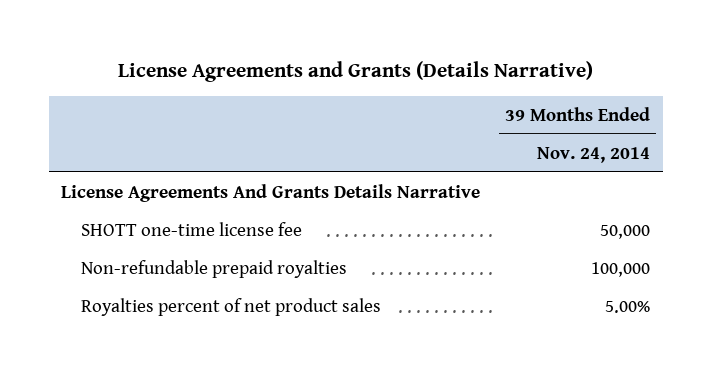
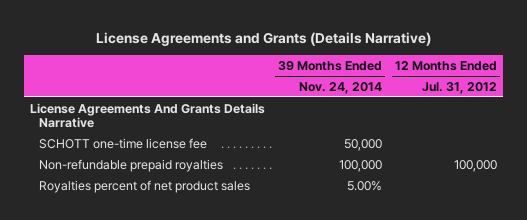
- | 39 Months Ended Nov. 24, 2014
+ | 39 Months Ended Nov. 24, 2014 | 12 Months Ended Jul. 31, 2012
- SHOTT one-time license fee | 50,000
+ SCHOTT one-time license fee | 50,000 |

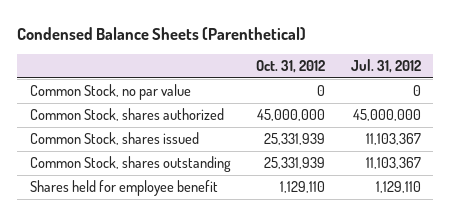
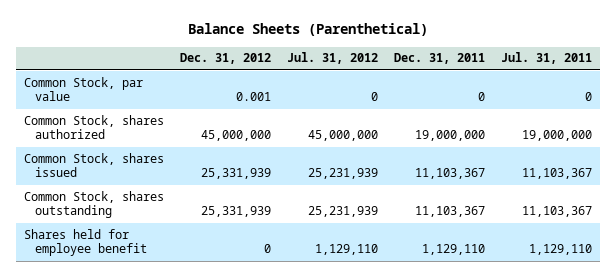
- Condensed Balance Sheets (Parenthetical)
+ Balance Sheets (Parenthetical)
- | Oct. 31, 2012 | Jul. 31, 2012
+ | Dec. 31, 2012 | Jul. 31, 2012 | Dec. 31, 2011 | Jul. 31, 2011
- Common Stock, no par value | 0 | 0
+ Common Stock, par value | 0.001 | 0 | 0 | 0
- Common Stock, shares issued | 25,331,939 | 11,103,367
- Common Stock, shares outstanding | 25,331,939 | 11,103,367
+ Common Stock, shares issued | 25,331,939 | 25,231,939 | 11,103,367 | 11,103,367
+ Common Stock, shares outstanding | 25,331,939 | 25,231,939 | 11,103,367 | 11,103,367

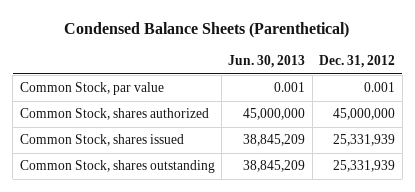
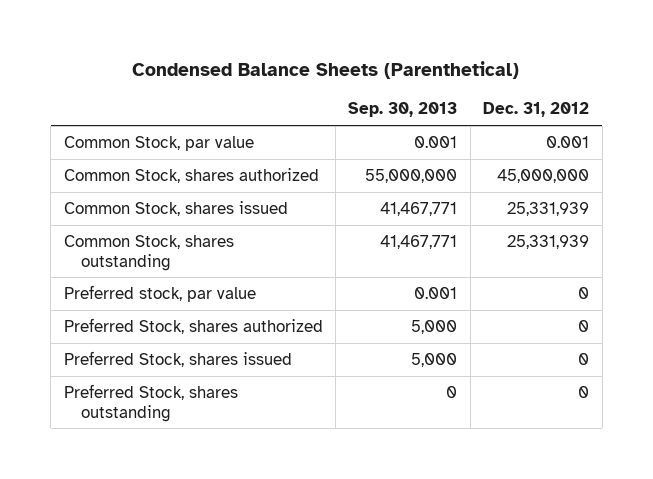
- | Jun. 30, 2013 | Dec. 31, 2012
+ | Sep. 30, 2013 | Dec. 31, 2012
+ Preferred stock, par value | 0.001 | 0
+ Preferred Stock, shares authorized | 5,000 | 0
+ Preferred Stock, shares issued | 5,000 | 0
+ Preferred Stock, shares outstanding | 0 | 0

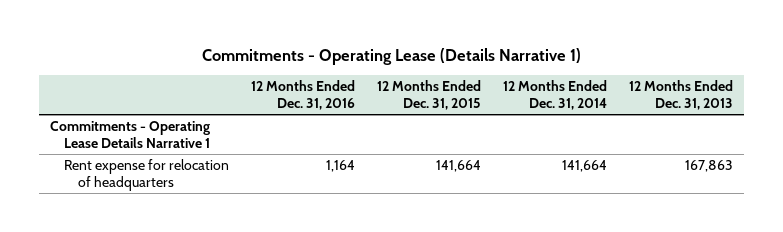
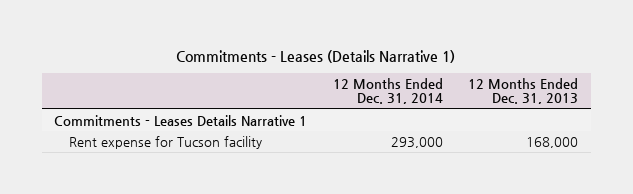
- Commitments - Operating Lease (Details Narrative 1)
+ Commitments - Leases (Details Narrative 1)
- | 12 Months Ended Dec. 31, 2016 | 12 Months Ended Dec. 31, 2015 | 12 Months Ended Dec. 31, 2014 | 12 Months Ended Dec. 31, 2013
+ | 12 Months Ended Dec. 31, 2014 | 12 Months Ended Dec. 31, 2013
- Commitments - Operating Lease Details Narrative 1
- Rent expense for relocation of headquarters | 1,164 | 141,664 | 141,664 | 167,863
+ Commitments - Leases Details Narrative 1
+ Rent expense for Tucson facility | 293,000 | 168,000

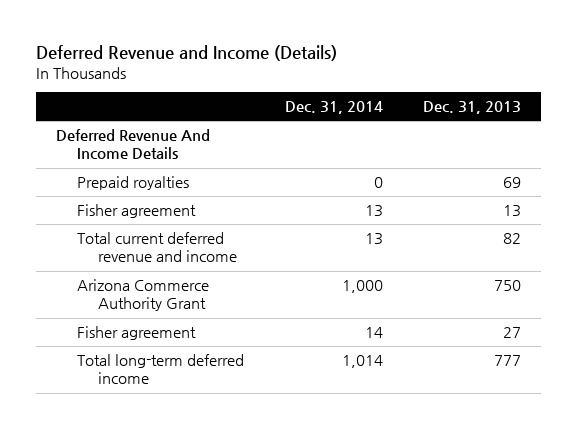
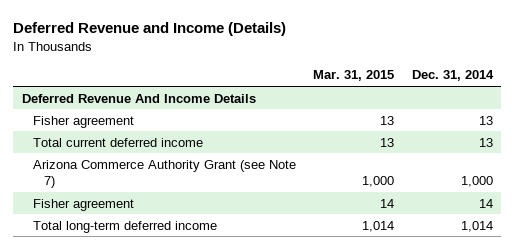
- | Dec. 31, 2014 | Dec. 31, 2013
+ | Mar. 31, 2015 | Dec. 31, 2014
- Prepaid royalties | 0 | 69
- Total current deferred revenue and income | 13 | 82
- Arizona Commerce Authority Grant | 1,000 | 750
+ Total current deferred income | 13 | 13
+ Arizona Commerce Authority Grant (see Note 7) | 1,000 | 1,000

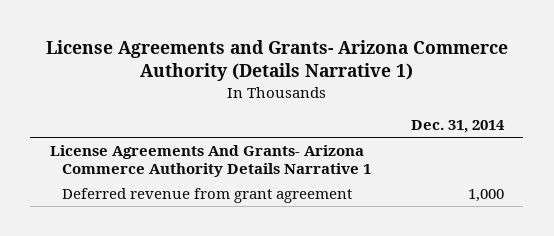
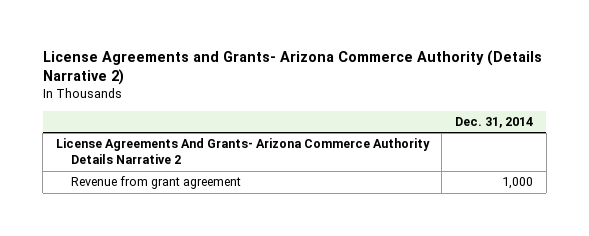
- License Agreements and Grants- Arizona Commerce Authority (Details Narrative 1)
+ License Agreements and Grants- Arizona Commerce Authority (Details Narrative 2)
- License Agreements And Grants- Arizona Commerce Authority Details Narrative 1
- Deferred revenue from grant agreement | 1,000
+ License Agreements And Grants- Arizona Commerce Authority Details Narrative 2
+ Revenue from grant agreement | 1,000

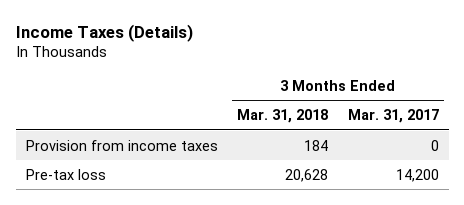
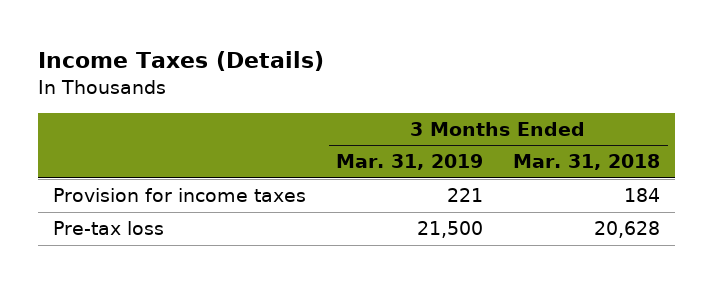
- | 3 Months Ended Mar. 31, 2018 | 3 Months Ended Mar. 31, 2017
+ | 3 Months Ended Mar. 31, 2019 | 3 Months Ended Mar. 31, 2018
- Provision from income taxes | 184 | 0
+ Provision for income taxes | 221 | 184

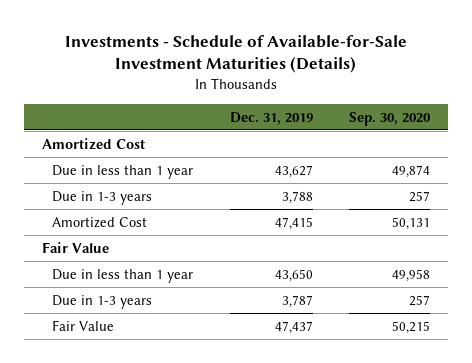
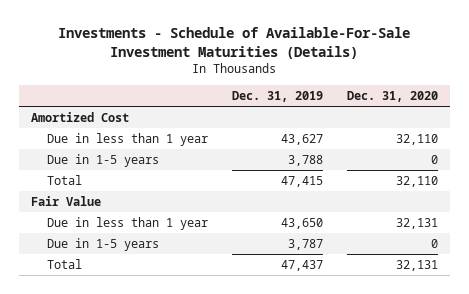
- Investments - Schedule of Available-for-Sale Investment Maturities (Details)
+ Investments - Schedule of Available-For-Sale Investment Maturities (Details)
- | Dec. 31, 2019 | Sep. 30, 2020
+ | Dec. 31, 2019 | Dec. 31, 2020
- Due in 1-3 years | 3,788 | 257
- Amortized Cost | 47,415 | 50,131
+ Due in 1-5 years | 3,788 | 0
+ Total | 47,415 | 32,110
- Due in 1-3 years | 3,787 | 257
- Fair Value | 47,437 | 50,215
+ Due in 1-5 years | 3,787 | 0
+ Total | 47,437 | 32,131

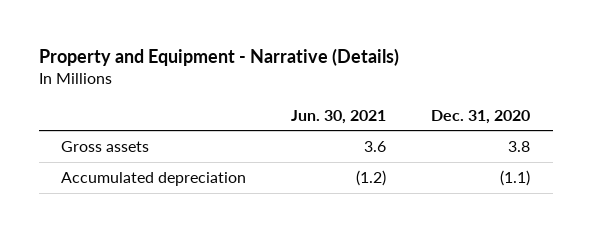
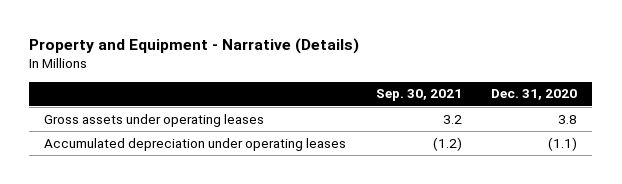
- | Jun. 30, 2021 | Dec. 31, 2020
+ | Sep. 30, 2021 | Dec. 31, 2020
- Gross assets | 3.6 | 3.8
- Accumulated depreciation | (1.2) | (1.1)
+ Gross assets under operating leases | 3.2 | 3.8
+ Accumulated depreciation under operating leases | (1.2) | (1.1)

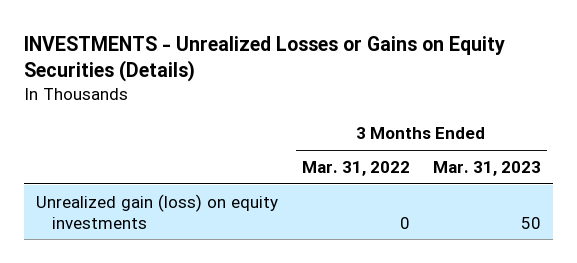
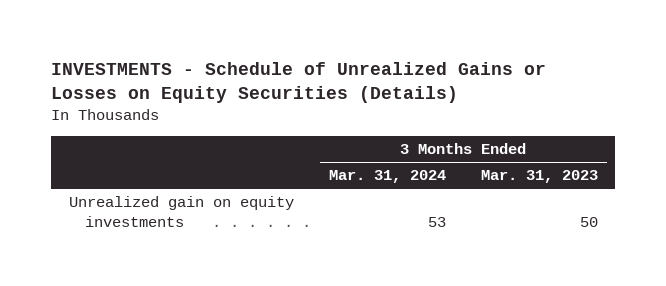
- INVESTMENTS - Unrealized Losses or Gains on Equity Securities (Details)
+ INVESTMENTS - Schedule of Unrealized Gains or Losses on Equity Securities (Details)
- | 3 Months Ended Mar. 31, 2022 | 3 Months Ended Mar. 31, 2023
+ | 3 Months Ended Mar. 31, 2024 | 3 Months Ended Mar. 31, 2023
- Unrealized gain (loss) on equity investments | 0 | 50
+ Unrealized gain on equity investments | 53 | 50

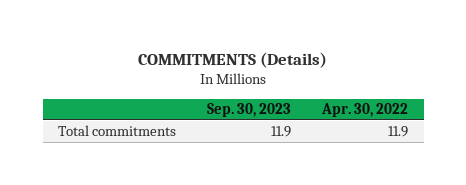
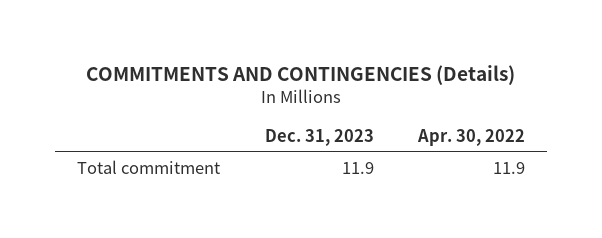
- COMMITMENTS (Details)
+ COMMITMENTS AND CONTINGENCIES (Details)
- | Sep. 30, 2023 | Apr. 30, 2022
+ | Dec. 31, 2023 | Apr. 30, 2022
- Total commitments | 11.9 | 11.9
+ Total commitment | 11.9 | 11.9

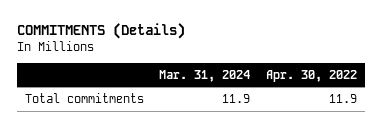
- COMMITMENTS AND CONTINGENCIES (Details)
+ COMMITMENTS (Details)
- | Dec. 31, 2023 | Apr. 30, 2022
+ | Mar. 31, 2024 | Apr. 30, 2022
- Total commitment | 11.9 | 11.9
+ Total commitments | 11.9 | 11.9

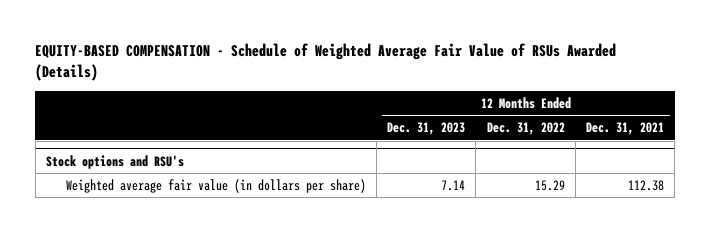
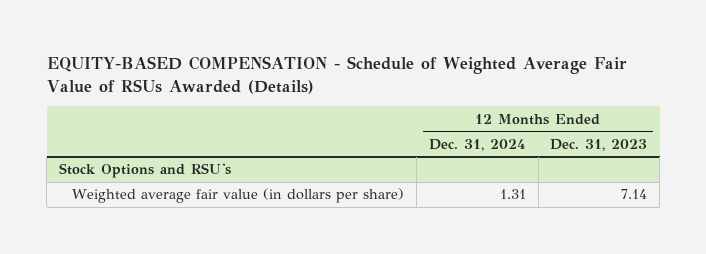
- | 12 Months Ended Dec. 31, 2023 | 12 Months Ended Dec. 31, 2022 | 12 Months Ended Dec. 31, 2021
+ | 12 Months Ended Dec. 31, 2024 | 12 Months Ended Dec. 31, 2023
- Stock options and RSU's
+ Stock Options and RSU's

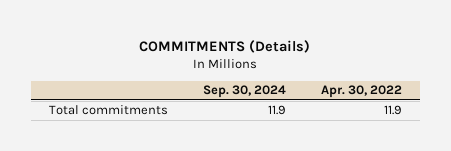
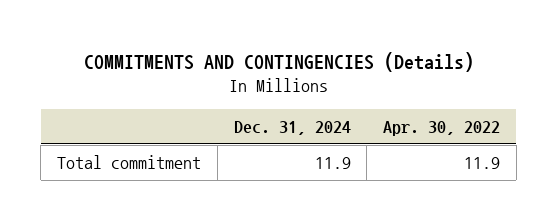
- COMMITMENTS (Details)
+ COMMITMENTS AND CONTINGENCIES (Details)
- | Sep. 30, 2024 | Apr. 30, 2022
+ | Dec. 31, 2024 | Apr. 30, 2022
- Total commitments | 11.9 | 11.9
+ Total commitment | 11.9 | 11.9

